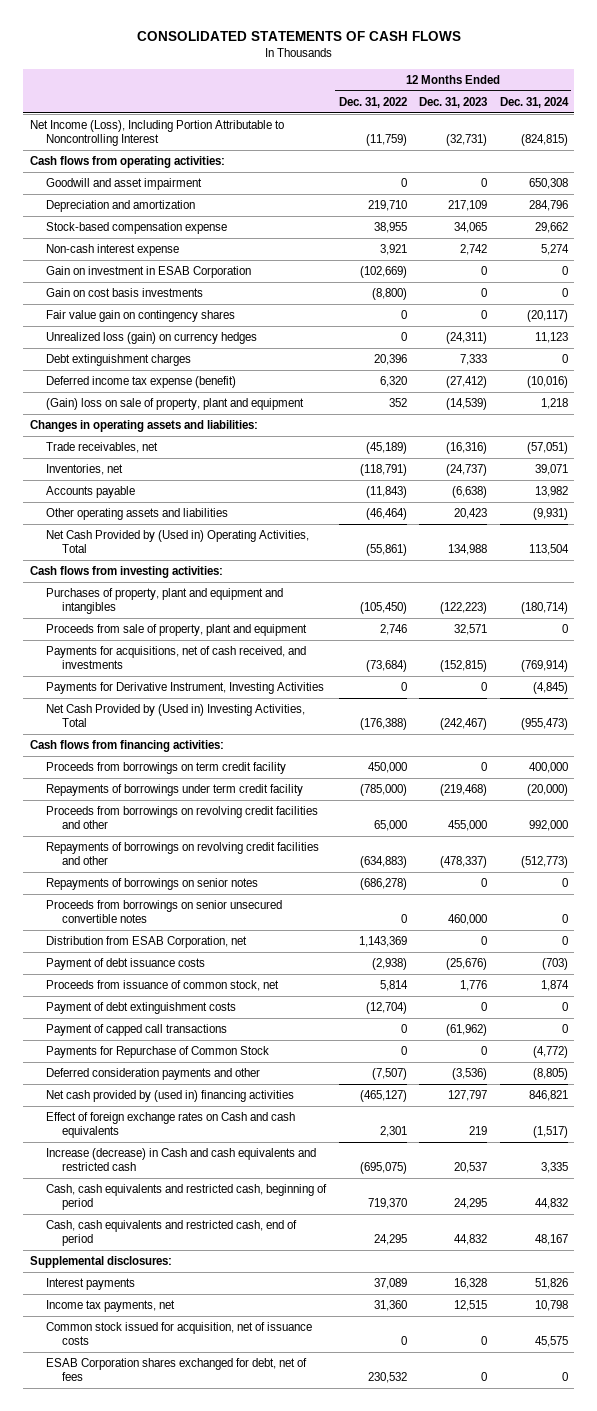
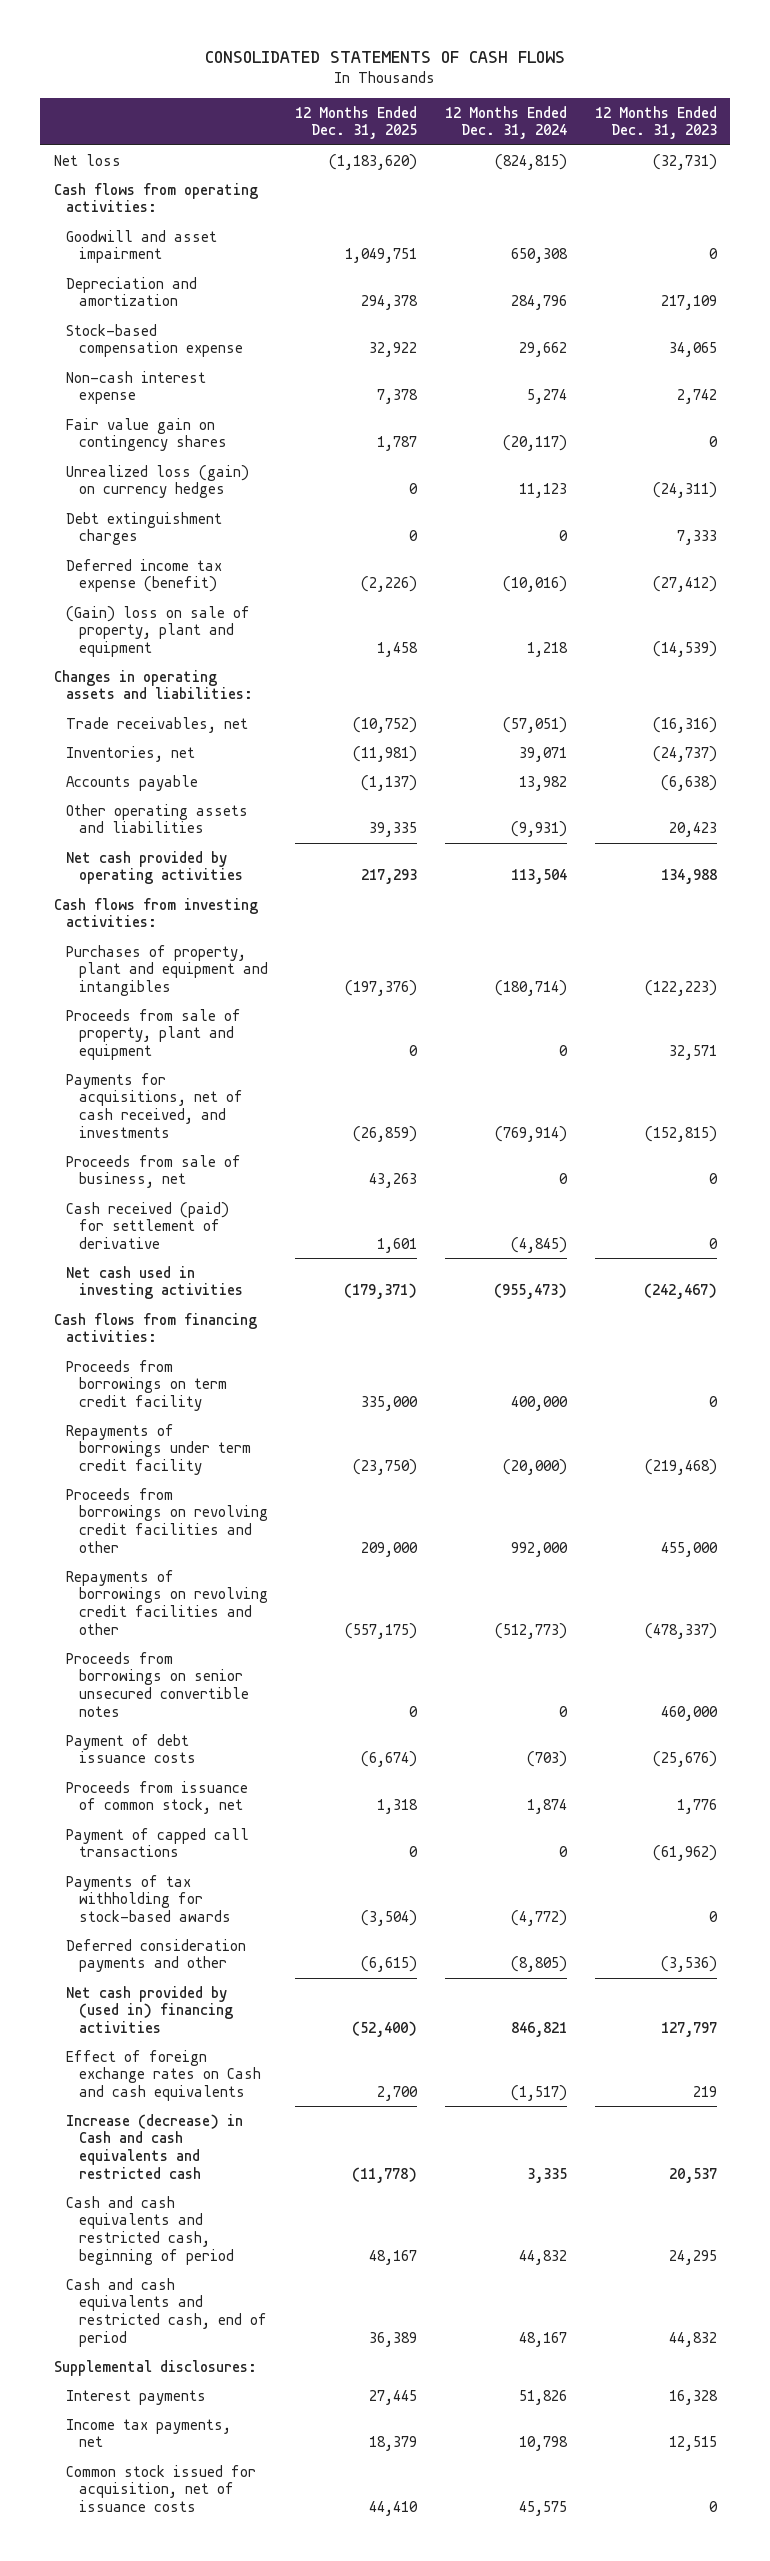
- | 12 Months Ended Dec. 31, 2022 | 12 Months Ended Dec. 31, 2023 | 12 Months Ended Dec. 31, 2024
+ | 12 Months Ended Dec. 31, 2025 | 12 Months Ended Dec. 31, 2024 | 12 Months Ended Dec. 31, 2023
- Net Income (Loss), Including Portion Attributable to Noncontrolling Interest | (11,759) | (32,731) | (824,815)
+ Net loss | (1,183,620) | (824,815) | (32,731)
- Gain on investment in ESAB Corporation | (102,669) | 0 | 0
- Gain on cost basis investments | (8,800) | 0 | 0
- Net Cash Provided by (Used in) Operating Activities, Total | (55,861) | 134,988 | 113,504
+ Net cash provided by operating activities | 217,293 | 113,504 | 134,988
- Payments for Derivative Instrument, Investing Activities | 0 | 0 | (4,845)
- Net Cash Provided by (Used in) Investing Activities, Total | (176,388) | (242,467) | (955,473)
+ Proceeds from sale of business, net | 43,263 | 0 | 0
+ Cash received (paid) for settlement of derivative | 1,601 | (4,845) | 0
+ Net cash used in investing activities | (179,371) | (955,473) | (242,467)
- Repayments of borrowings on senior notes | (686,278) | 0 | 0
- Distribution from ESAB Corporation, net | 1,143,369 | 0 | 0
- Payment of debt extinguishment costs | (12,704) | 0 | 0
- Payments for Repurchase of Common Stock | 0 | 0 | (4,772)
+ Payments of tax withholding for stock-based awards | (3,504) | (4,772) | 0
- Cash, cash equivalents and restricted cash, beginning of period | 719,370 | 24,295 | 44,832
- Cash, cash equivalents and restricted cash, end of period | 24,295 | 44,832 | 48,167
+ Cash and cash equivalents and restricted cash, beginning of period | 48,167 | 44,832 | 24,295
+ Cash and cash equivalents and restricted cash, end of period | 36,389 | 48,167 | 44,832
- ESAB Corporation shares exchanged for debt, net of fees | 230,532 | 0 | 0

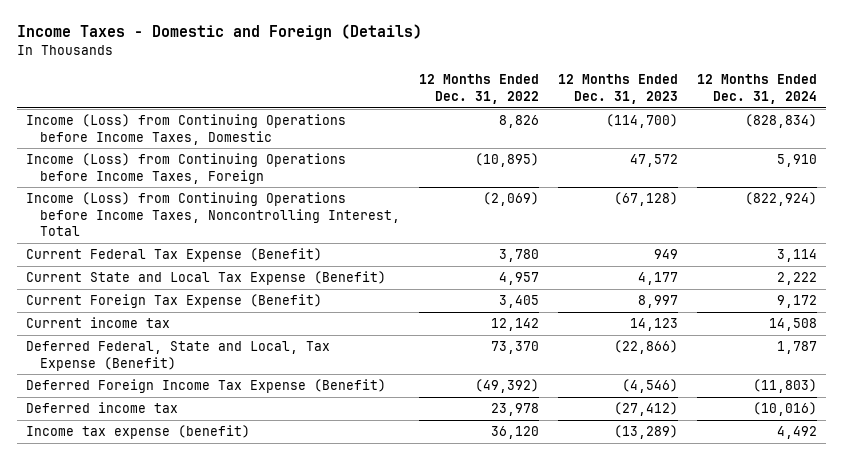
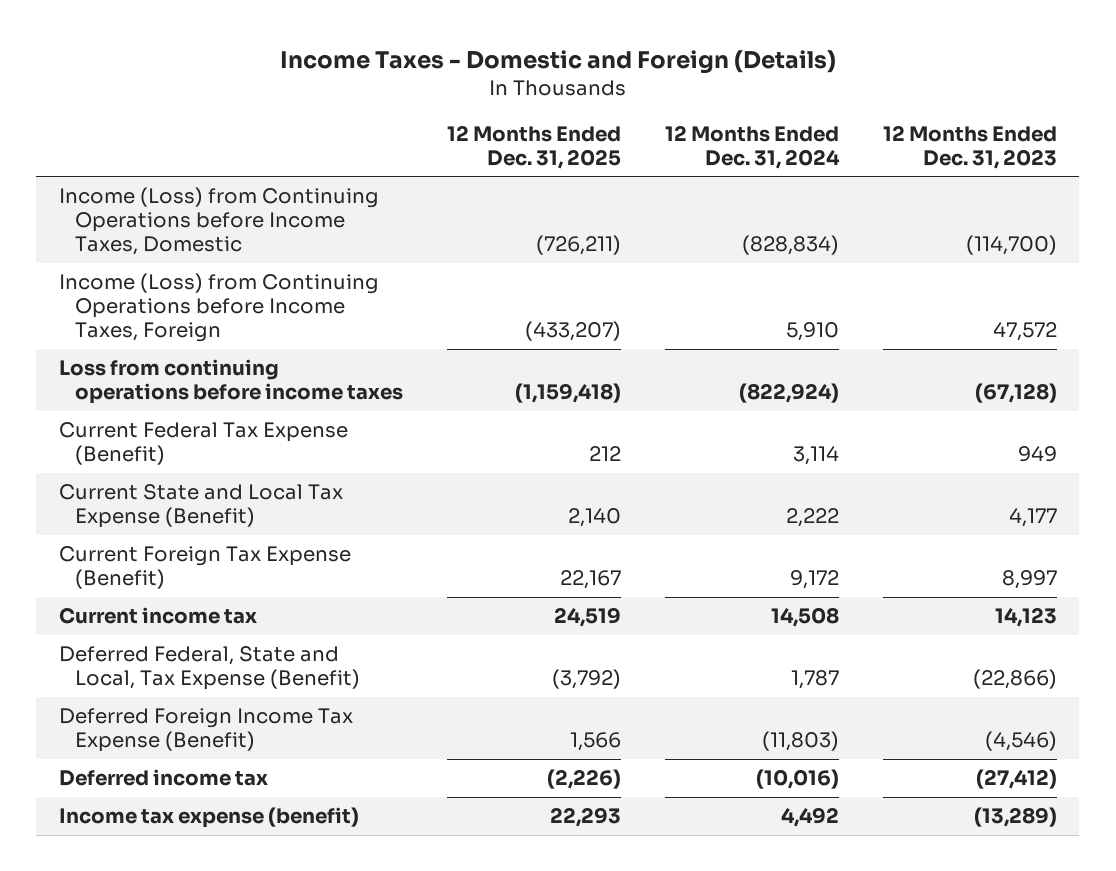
- | 12 Months Ended Dec. 31, 2022 | 12 Months Ended Dec. 31, 2023 | 12 Months Ended Dec. 31, 2024
+ | 12 Months Ended Dec. 31, 2025 | 12 Months Ended Dec. 31, 2024 | 12 Months Ended Dec. 31, 2023
- Income (Loss) from Continuing Operations before Income Taxes, Noncontrolling Interest, Total | (2,069) | (67,128) | (822,924)
+ Loss from continuing operations before income taxes | (1,159,418) | (822,924) | (67,128)

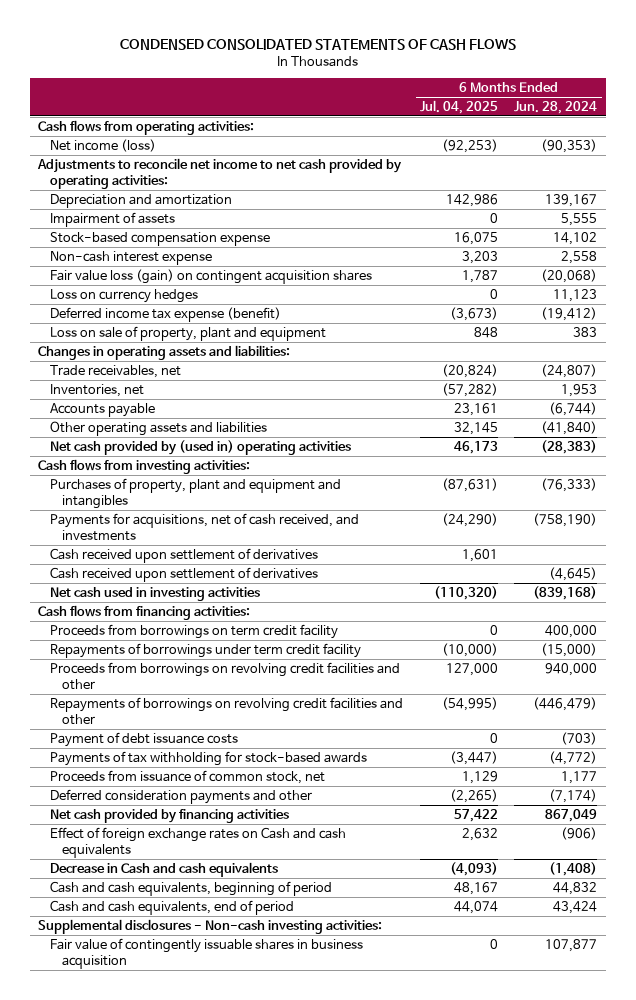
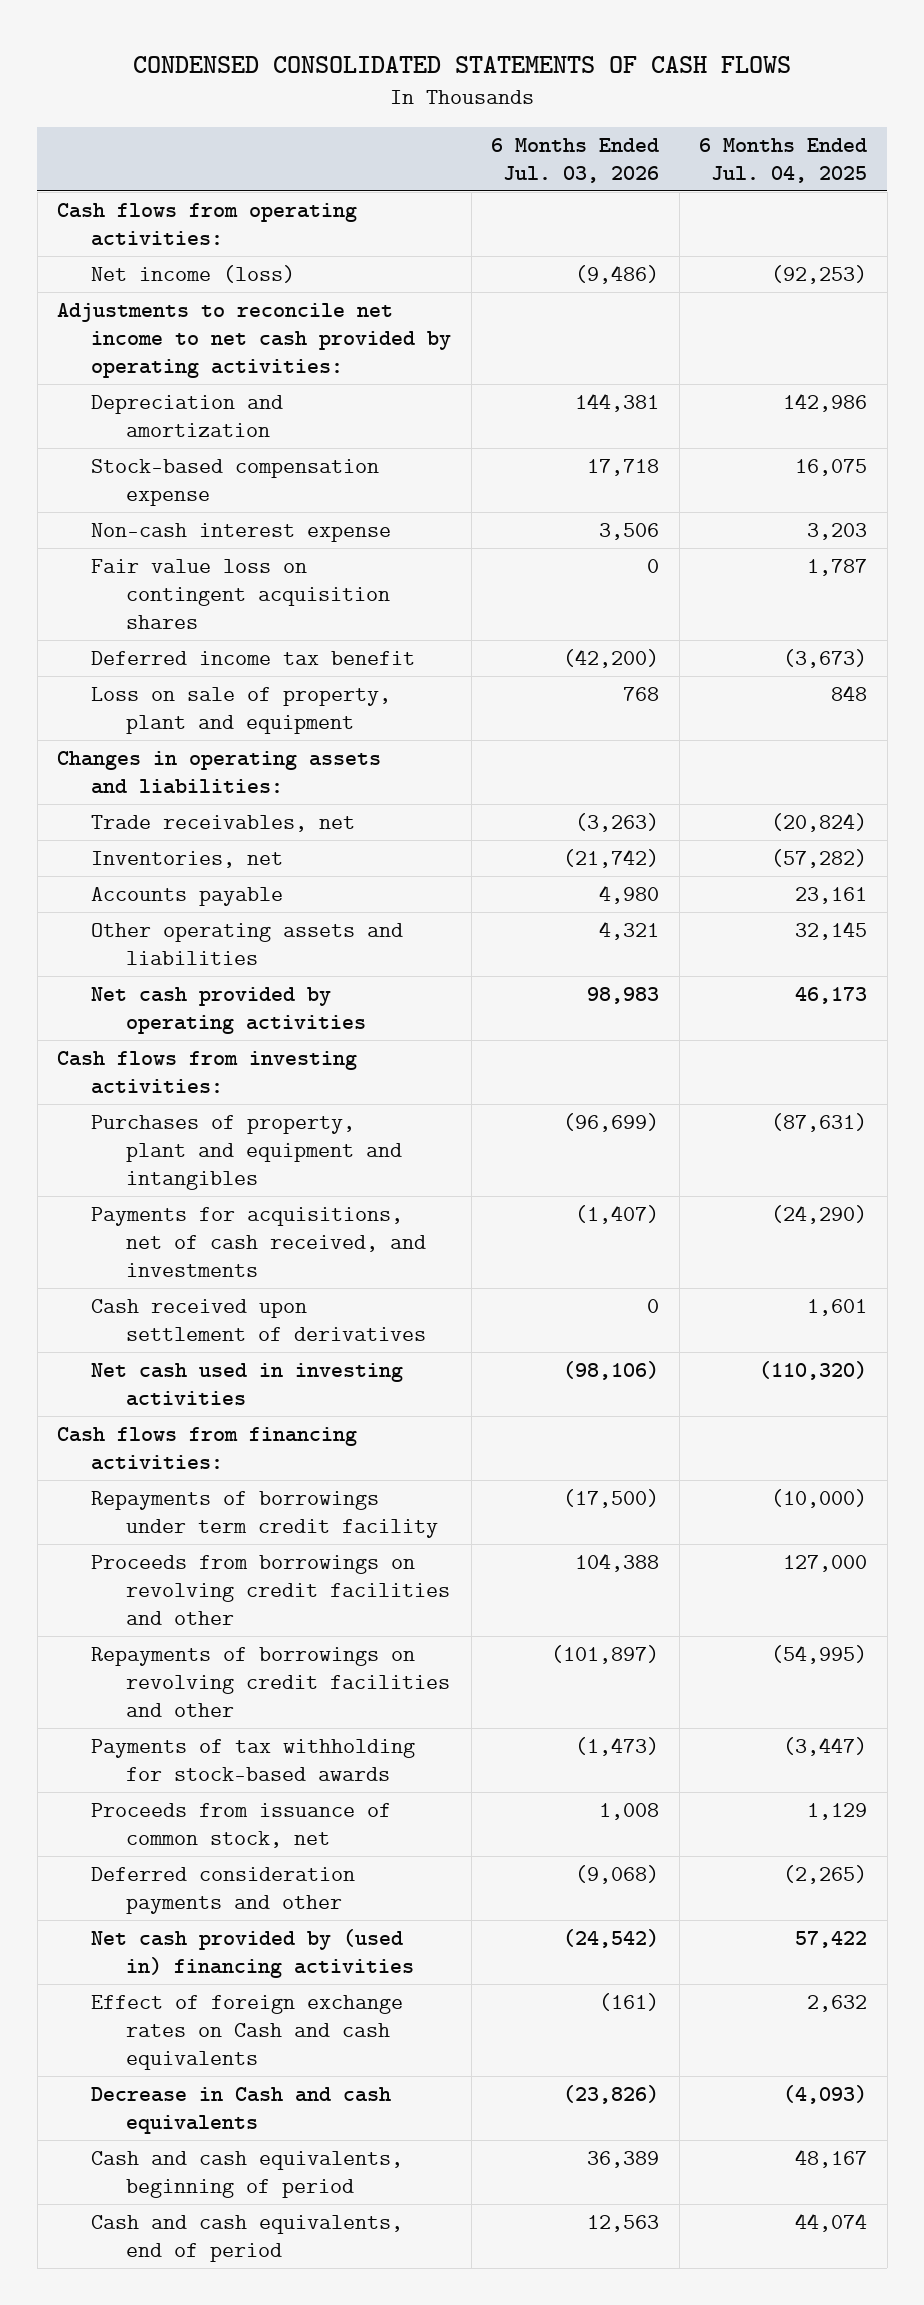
- | 6 Months Ended Jul. 04, 2025 | 6 Months Ended Jun. 28, 2024
+ | 6 Months Ended Jul. 03, 2026 | 6 Months Ended Jul. 04, 2025
- Impairment of assets | 0 | 5,555
- Fair value loss (gain) on contingent acquisition shares | 1,787 | (20,068)
- Loss on currency hedges | 0 | 11,123
- Deferred income tax expense (benefit) | (3,673) | (19,412)
+ Fair value loss on contingent acquisition shares | 0 | 1,787
+ Deferred income tax benefit | (42,200) | (3,673)
- Net cash provided by (used in) operating activities | 46,173 | (28,383)
+ Net cash provided by operating activities | 98,983 | 46,173
- Cash received upon settlement of derivatives | | (4,645)
- Proceeds from borrowings on term credit facility | 0 | 400,000
- Payment of debt issuance costs | 0 | (703)
- Net cash provided by financing activities | 57,422 | 867,049
+ Net cash provided by (used in) financing activities | (24,542) | 57,422
- Supplemental disclosures - Non-cash investing activities:
- Fair value of contingently issuable shares in business acquisition | 0 | 107,877

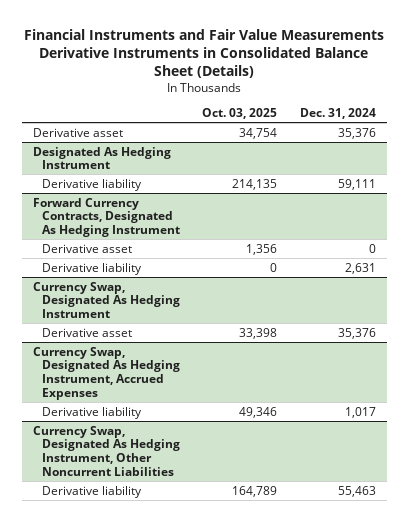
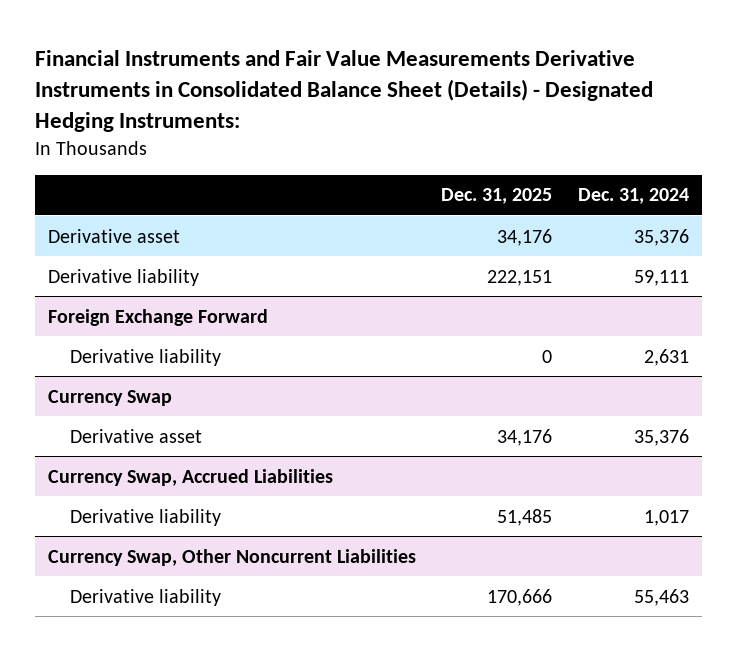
- Financial Instruments and Fair Value Measurements Derivative Instruments in Consolidated Balance Sheet (Details)
+ Financial Instruments and Fair Value Measurements Derivative Instruments in Consolidated Balance Sheet (Details) - Designated Hedging Instruments:
- | Oct. 03, 2025 | Dec. 31, 2024
+ | Dec. 31, 2025 | Dec. 31, 2024
- Designated As Hedging Instrument
- Forward Currency Contracts, Designated As Hedging Instrument
- Derivative asset | 1,356 | 0
+ Foreign Exchange Forward
- Currency Swap, Designated As Hedging Instrument
+ Currency Swap
- Currency Swap, Designated As Hedging Instrument, Accrued Expenses
+ Currency Swap, Accrued Liabilities
- Currency Swap, Designated As Hedging Instrument, Other Noncurrent Liabilities
+ Currency Swap, Other Noncurrent Liabilities

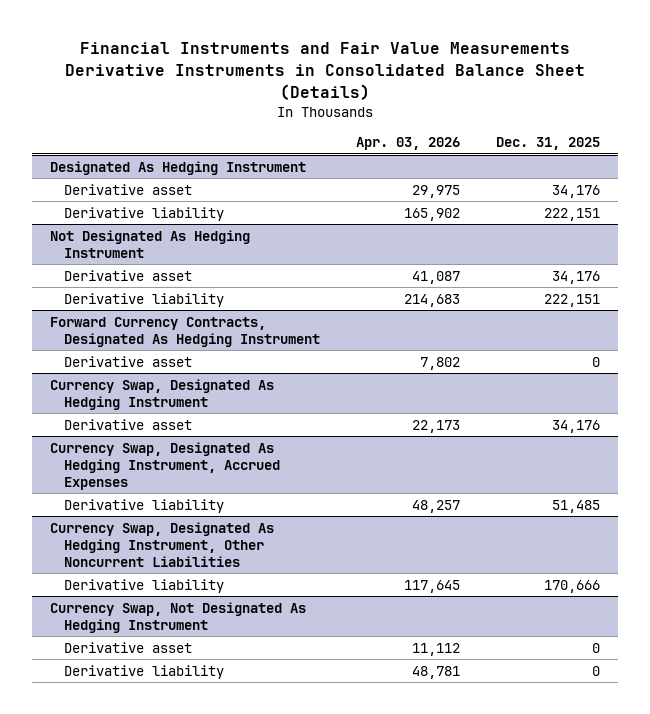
- Financial Instruments and Fair Value Measurements Derivative Instruments in Consolidated Balance Sheet (Details) - Designated Hedging Instruments:
+ Financial Instruments and Fair Value Measurements Derivative Instruments in Consolidated Balance Sheet (Details)
- | Dec. 31, 2025 | Dec. 31, 2024
+ | Apr. 03, 2026 | Dec. 31, 2025
+ Designated As Hedging Instrument
- Foreign Exchange Forward
- Derivative liability | 0 | 2,631
- Currency Swap
+ Not Designated As Hedging Instrument
- Currency Swap, Accrued Liabilities
+ Derivative liability | 214,683 | 222,151
+ Forward Currency Contracts, Designated As Hedging Instrument
+ Derivative asset | 7,802 | 0
+ Currency Swap, Designated As Hedging Instrument
+ Derivative asset | 22,173 | 34,176
+ Currency Swap, Designated As Hedging Instrument, Accrued Expenses
- Currency Swap, Other Noncurrent Liabilities
+ Currency Swap, Designated As Hedging Instrument, Other Noncurrent Liabilities
+ Currency Swap, Not Designated As Hedging Instrument
+ Derivative asset | 11,112 | 0
+ Derivative liability | 48,781 | 0

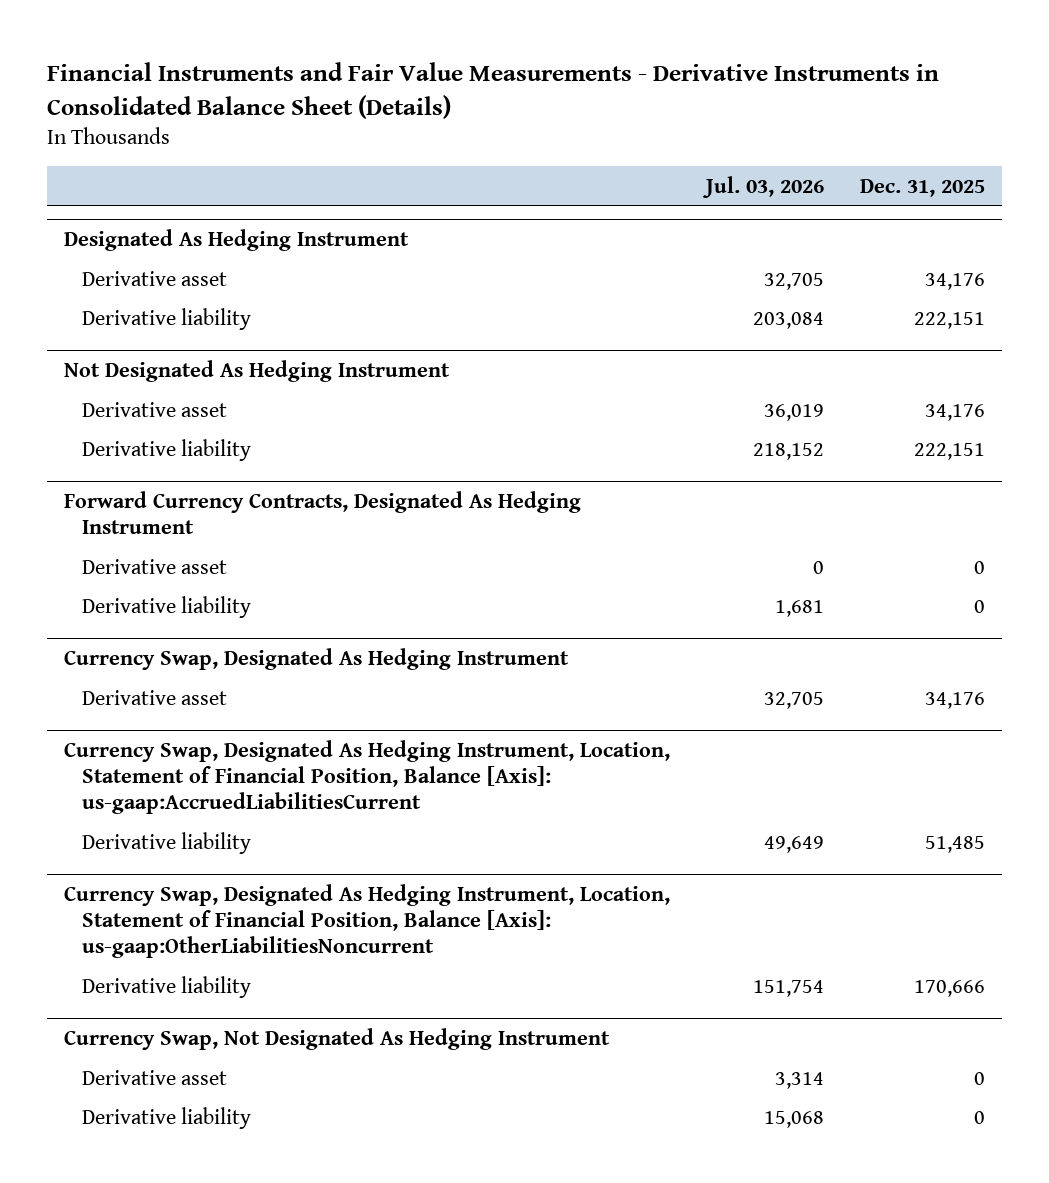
- Financial Instruments and Fair Value Measurements Derivative Instruments in Consolidated Balance Sheet (Details)
+ Financial Instruments and Fair Value Measurements - Derivative Instruments in Consolidated Balance Sheet (Details)
- | Apr. 03, 2026 | Dec. 31, 2025
+ | Jul. 03, 2026 | Dec. 31, 2025
@ Forward Currency Contracts, Designated As Hedging Instrument
+ Derivative liability | 1,681 | 0
- Currency Swap, Designated As Hedging Instrument, Accrued Expenses
+ Currency Swap, Designated As Hedging Instrument, Location, Statement of Financial Position, Balance [Axis]: us-gaap:AccruedLiabilitiesCurrent
- Currency Swap, Designated As Hedging Instrument, Other Noncurrent Liabilities
+ Currency Swap, Designated As Hedging Instrument, Location, Statement of Financial Position, Balance [Axis]: us-gaap:OtherLiabilitiesNoncurrent

